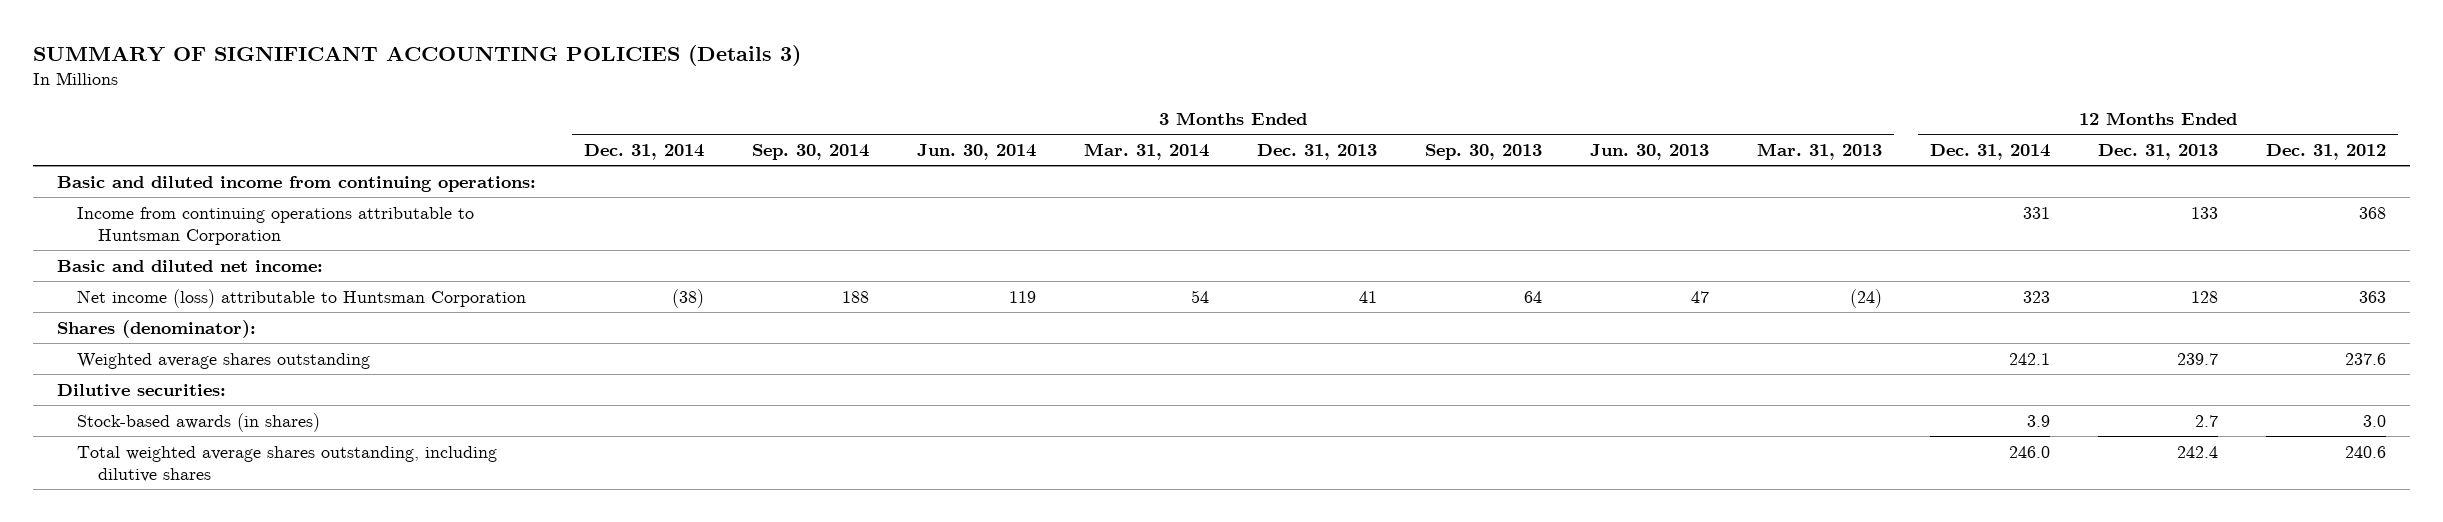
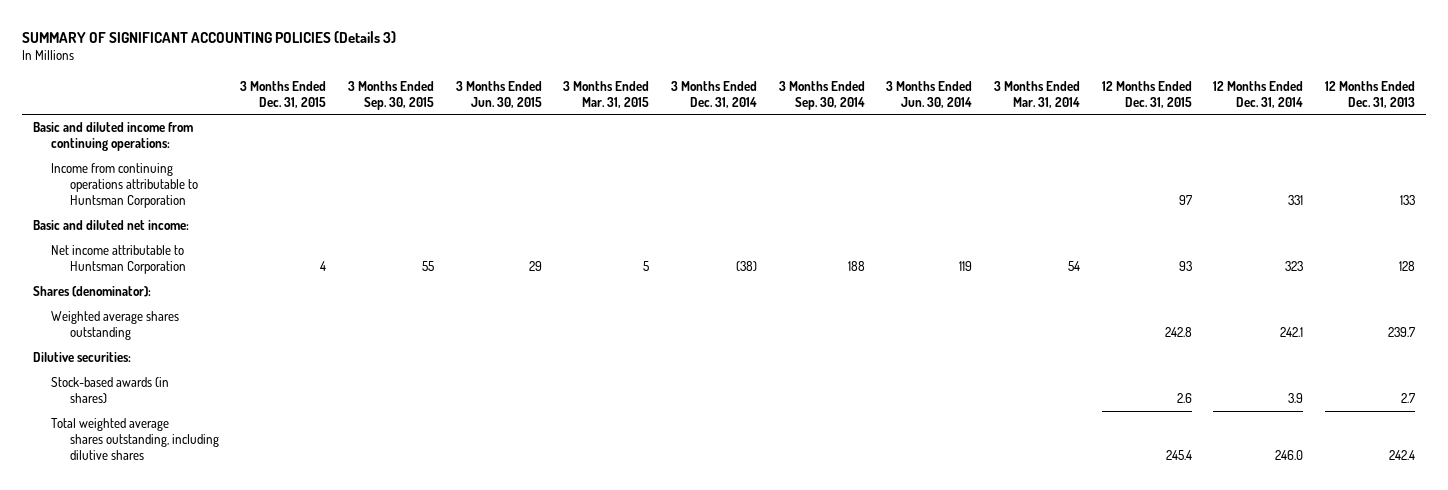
- | 3 Months Ended Dec. 31, 2014 | 3 Months Ended Sep. 30, 2014 | 3 Months Ended Jun. 30, 2014 | 3 Months Ended Mar. 31, 2014 | 3 Months Ended Dec. 31, 2013 | 3 Months Ended Sep. 30, 2013 | 3 Months Ended Jun. 30, 2013 | 3 Months Ended Mar. 31, 2013 | 12 Months Ended Dec. 31, 2014 | 12 Months Ended Dec. 31, 2013 | 12 Months Ended Dec. 31, 2012
+ | 3 Months Ended Dec. 31, 2015 | 3 Months Ended Sep. 30, 2015 | 3 Months Ended Jun. 30, 2015 | 3 Months Ended Mar. 31, 2015 | 3 Months Ended Dec. 31, 2014 | 3 Months Ended Sep. 30, 2014 | 3 Months Ended Jun. 30, 2014 | 3 Months Ended Mar. 31, 2014 | 12 Months Ended Dec. 31, 2015 | 12 Months Ended Dec. 31, 2014 | 12 Months Ended Dec. 31, 2013
- Net income (loss) attributable to Huntsman Corporation | (38) | 188 | 119 | 54 | 41 | 64 | 47 | (24) | 323 | 128 | 363
+ Net income attributable to Huntsman Corporation | 4 | 55 | 29 | 5 | (38) | 188 | 119 | 54 | 93 | 323 | 128

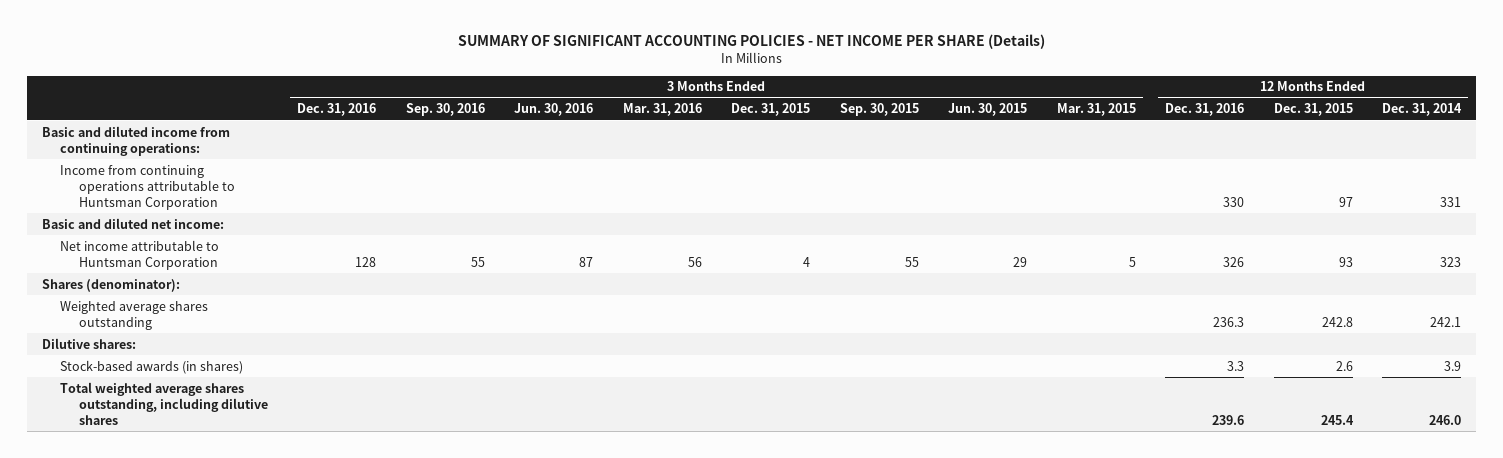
- SUMMARY OF SIGNIFICANT ACCOUNTING POLICIES (Details 3)
+ SUMMARY OF SIGNIFICANT ACCOUNTING POLICIES - NET INCOME PER SHARE (Details)
- | 3 Months Ended Dec. 31, 2015 | 3 Months Ended Sep. 30, 2015 | 3 Months Ended Jun. 30, 2015 | 3 Months Ended Mar. 31, 2015 | 3 Months Ended Dec. 31, 2014 | 3 Months Ended Sep. 30, 2014 | 3 Months Ended Jun. 30, 2014 | 3 Months Ended Mar. 31, 2014 | 12 Months Ended Dec. 31, 2015 | 12 Months Ended Dec. 31, 2014 | 12 Months Ended Dec. 31, 2013
+ | 3 Months Ended Dec. 31, 2016 | 3 Months Ended Sep. 30, 2016 | 3 Months Ended Jun. 30, 2016 | 3 Months Ended Mar. 31, 2016 | 3 Months Ended Dec. 31, 2015 | 3 Months Ended Sep. 30, 2015 | 3 Months Ended Jun. 30, 2015 | 3 Months Ended Mar. 31, 2015 | 12 Months Ended Dec. 31, 2016 | 12 Months Ended Dec. 31, 2015 | 12 Months Ended Dec. 31, 2014
- Dilutive securities:
+ Dilutive shares:

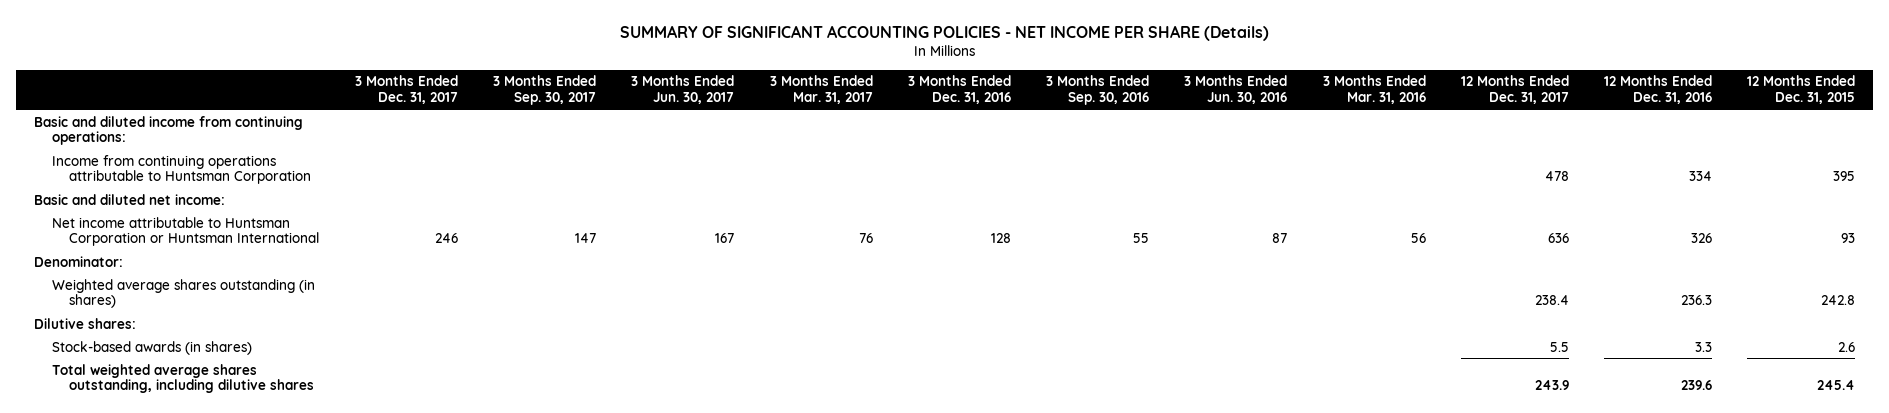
- | 3 Months Ended Dec. 31, 2016 | 3 Months Ended Sep. 30, 2016 | 3 Months Ended Jun. 30, 2016 | 3 Months Ended Mar. 31, 2016 | 3 Months Ended Dec. 31, 2015 | 3 Months Ended Sep. 30, 2015 | 3 Months Ended Jun. 30, 2015 | 3 Months Ended Mar. 31, 2015 | 12 Months Ended Dec. 31, 2016 | 12 Months Ended Dec. 31, 2015 | 12 Months Ended Dec. 31, 2014
+ | 3 Months Ended Dec. 31, 2017 | 3 Months Ended Sep. 30, 2017 | 3 Months Ended Jun. 30, 2017 | 3 Months Ended Mar. 31, 2017 | 3 Months Ended Dec. 31, 2016 | 3 Months Ended Sep. 30, 2016 | 3 Months Ended Jun. 30, 2016 | 3 Months Ended Mar. 31, 2016 | 12 Months Ended Dec. 31, 2017 | 12 Months Ended Dec. 31, 2016 | 12 Months Ended Dec. 31, 2015
- Income from continuing operations attributable to Huntsman Corporation | | | | | | | | | 330 | 97 | 331
+ Income from continuing operations attributable to Huntsman Corporation | | | | | | | | | 478 | 334 | 395
- Net income attributable to Huntsman Corporation | 128 | 55 | 87 | 56 | 4 | 55 | 29 | 5 | 326 | 93 | 323
- Shares (denominator):
- Weighted average shares outstanding | | | | | | | | | 236.3 | 242.8 | 242.1
+ Net income attributable to Huntsman Corporation or Huntsman International | 246 | 147 | 167 | 76 | 128 | 55 | 87 | 56 | 636 | 326 | 93
+ Denominator:
+ Weighted average shares outstanding (in shares) | | | | | | | | | 238.4 | 236.3 | 242.8

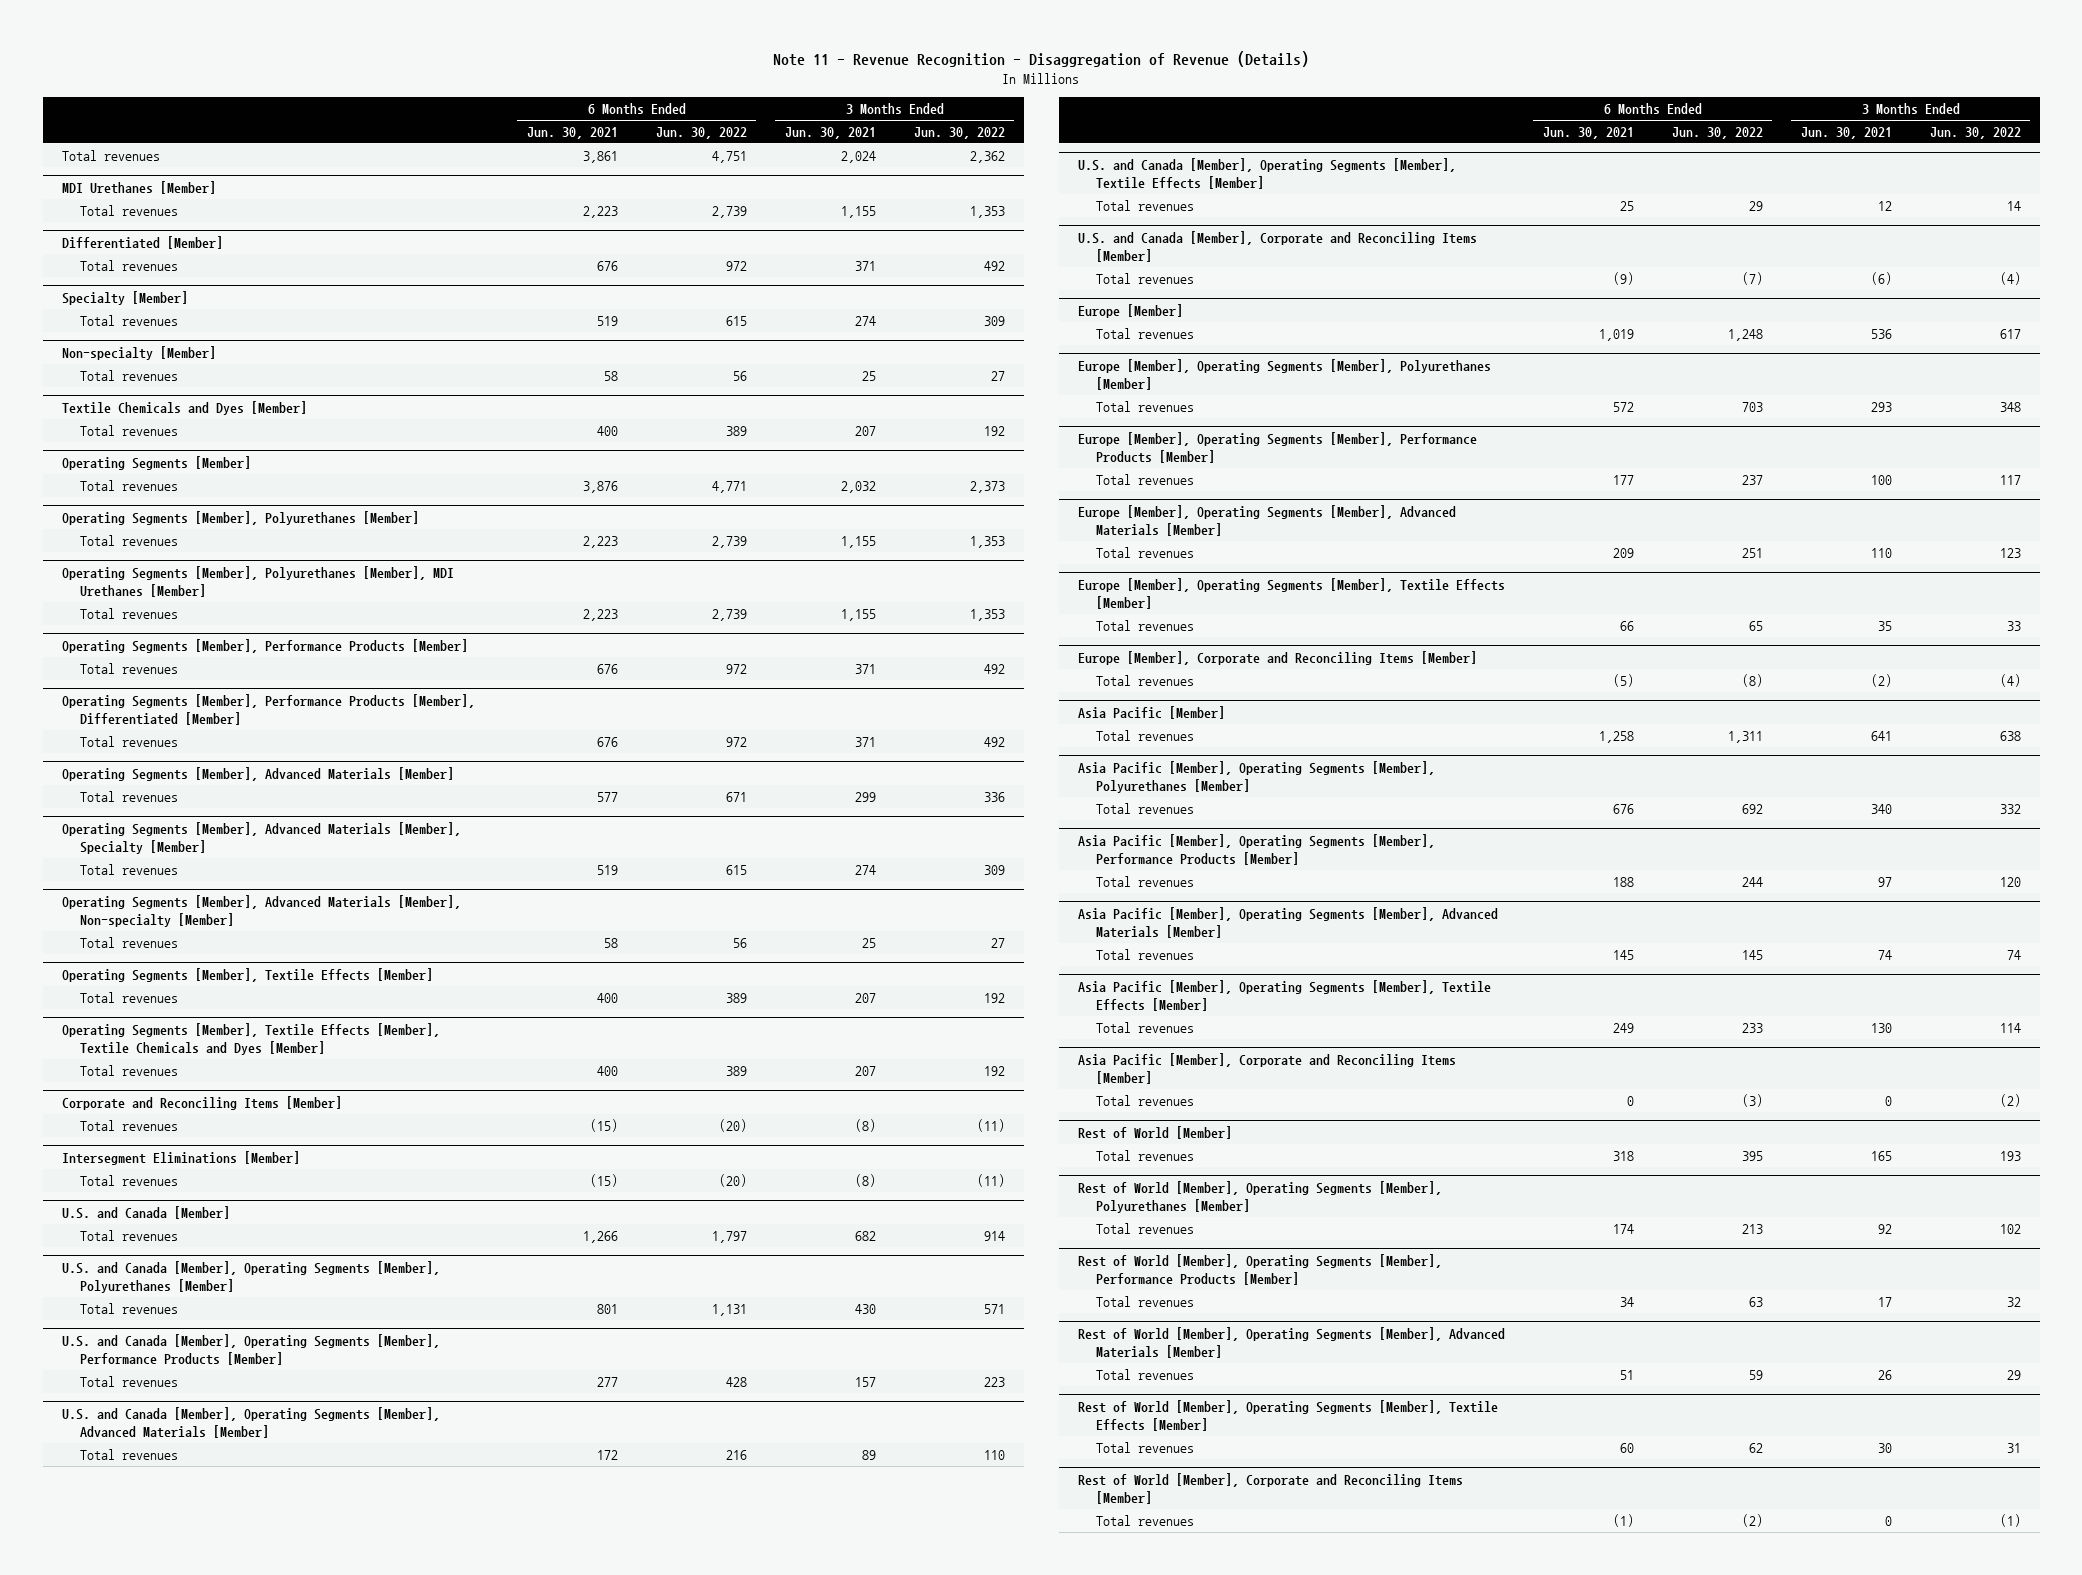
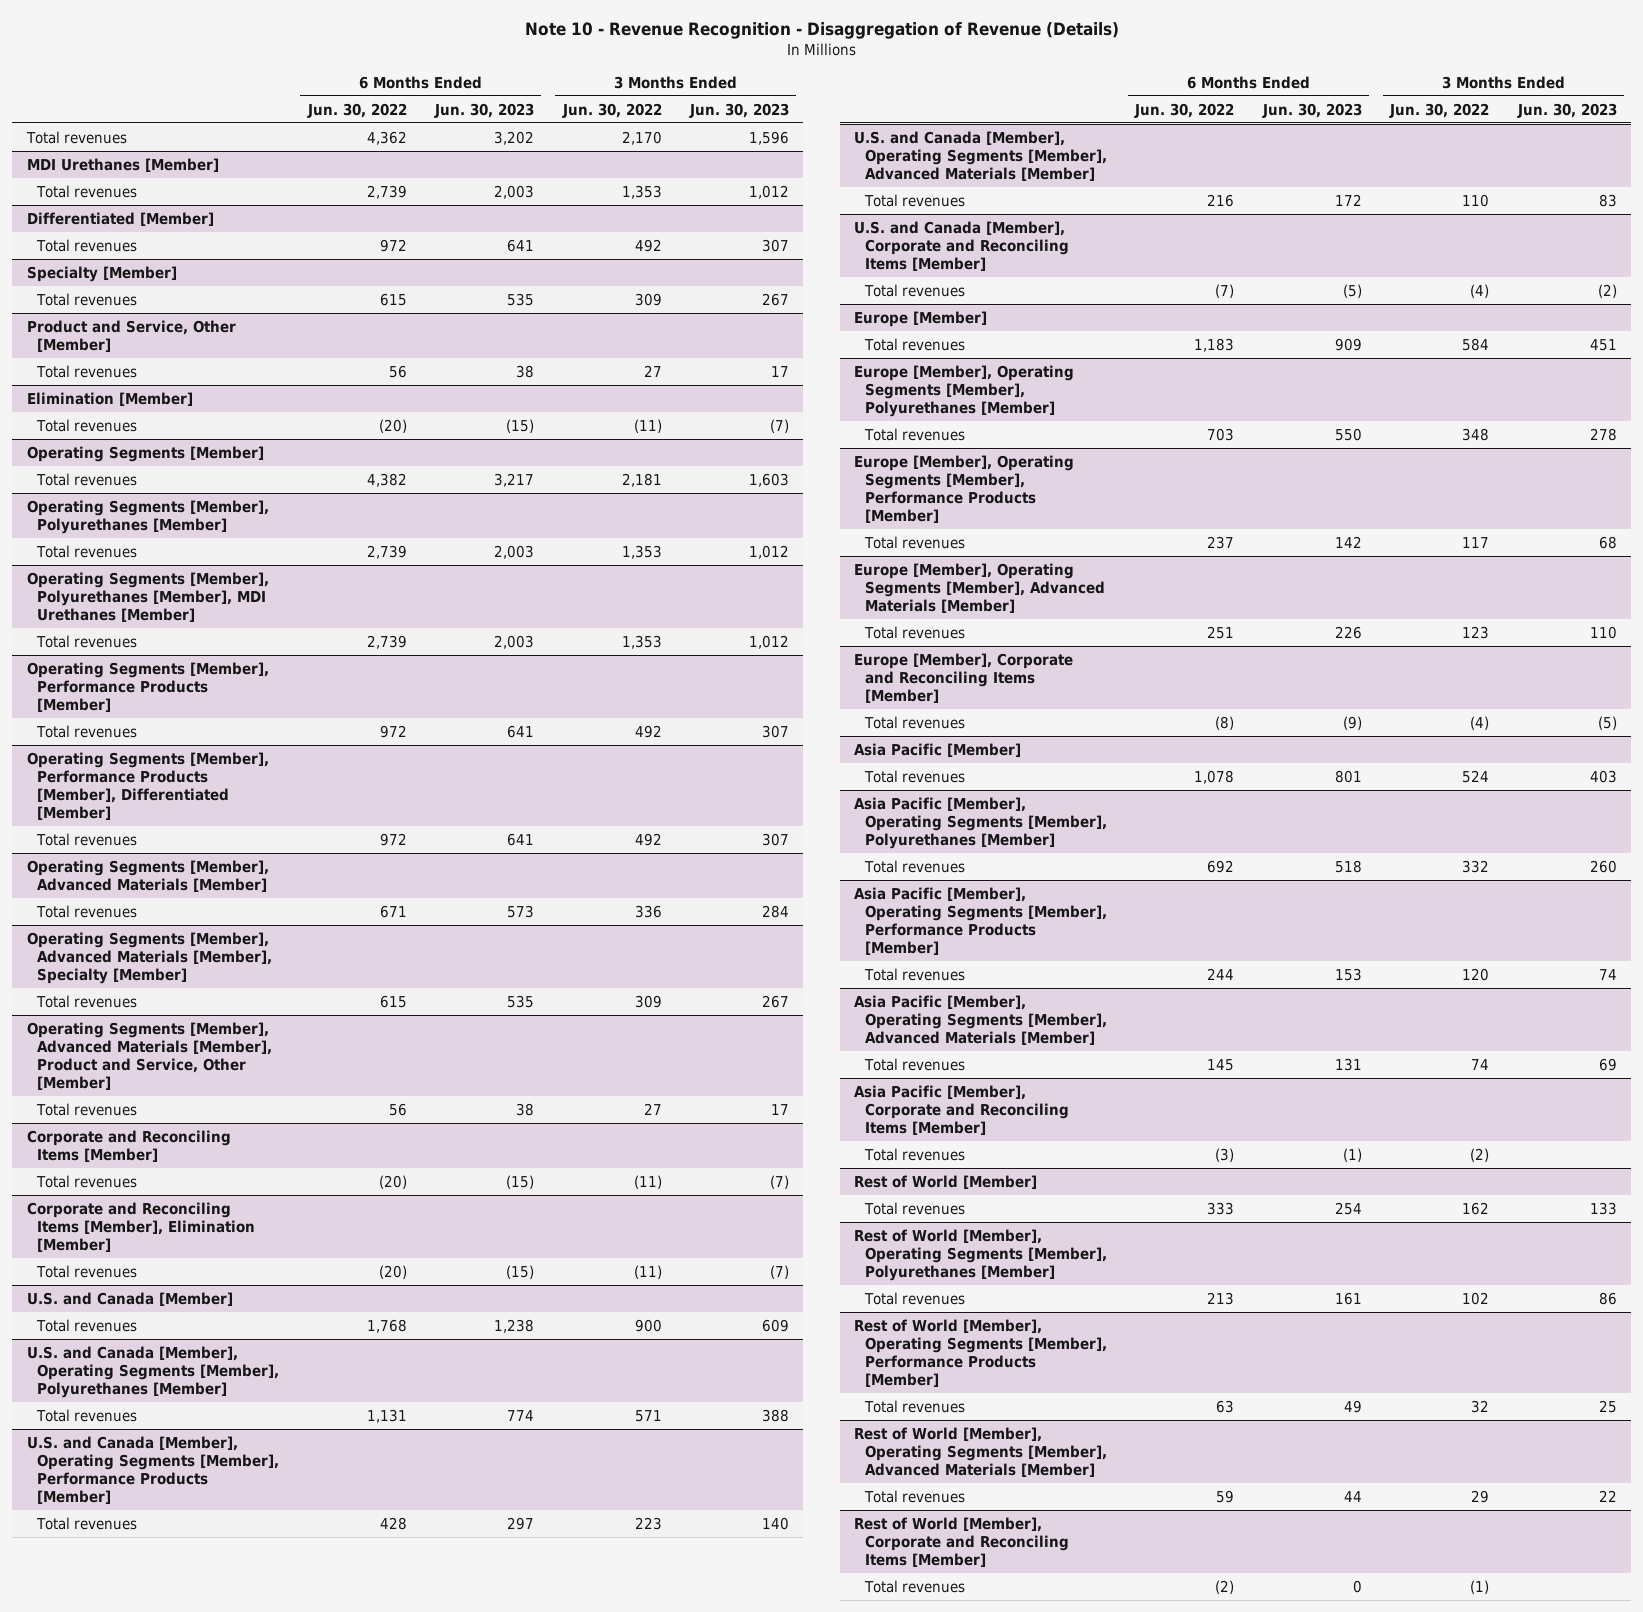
- Note 11 - Revenue Recognition - Disaggregation of Revenue (Details)
+ Note 10 - Revenue Recognition - Disaggregation of Revenue (Details)
- | 6 Months Ended Jun. 30, 2021 | 6 Months Ended Jun. 30, 2022 | 3 Months Ended Jun. 30, 2021 | 3 Months Ended Jun. 30, 2022
+ | 6 Months Ended Jun. 30, 2022 | 6 Months Ended Jun. 30, 2023 | 3 Months Ended Jun. 30, 2022 | 3 Months Ended Jun. 30, 2023
- Total revenues | 3,861 | 4,751 | 2,024 | 2,362
+ Total revenues | 4,362 | 3,202 | 2,170 | 1,596
- Non-specialty [Member]
+ Product and Service, Other [Member]
- Textile Chemicals and Dyes [Member]
- Total revenues | 400 | 389 | 207 | 192
+ Elimination [Member]
+ Total revenues | (20) | (15) | (11) | (7)
@ Operating Segments [Member]
- Total revenues | 3,876 | 4,771 | 2,032 | 2,373
+ Total revenues | 4,382 | 3,217 | 2,181 | 1,603
- Operating Segments [Member], Advanced Materials [Member], Non-specialty [Member]
+ Operating Segments [Member], Advanced Materials [Member], Product and Service, Other [Member]
- Operating Segments [Member], Textile Effects [Member]
- Total revenues | 400 | 389 | 207 | 192
- Operating Segments [Member], Textile Effects [Member], Textile Chemicals and Dyes [Member]
- Total revenues | 400 | 389 | 207 | 192
- Intersegment Eliminations [Member]
+ Corporate and Reconciling Items [Member], Elimination [Member]
@ U.S. and Canada [Member]
- Total revenues | 1,266 | 1,797 | 682 | 914
+ Total revenues | 1,768 | 1,238 | 900 | 609
- U.S. and Canada [Member], Operating Segments [Member], Textile Effects [Member]
- Total revenues | 25 | 29 | 12 | 14
@ Europe [Member]
- Total revenues | 1,019 | 1,248 | 536 | 617
+ Total revenues | 1,183 | 909 | 584 | 451
- Europe [Member], Operating Segments [Member], Textile Effects [Member]
- Total revenues | 66 | 65 | 35 | 33
@ Asia Pacific [Member]
- Total revenues | 1,258 | 1,311 | 641 | 638
+ Total revenues | 1,078 | 801 | 524 | 403
- Asia Pacific [Member], Operating Segments [Member], Textile Effects [Member]
- Total revenues | 249 | 233 | 130 | 114
@ Rest of World [Member]
- Total revenues | 318 | 395 | 165 | 193
+ Total revenues | 333 | 254 | 162 | 133
- Rest of World [Member], Operating Segments [Member], Textile Effects [Member]
- Total revenues | 60 | 62 | 30 | 31

